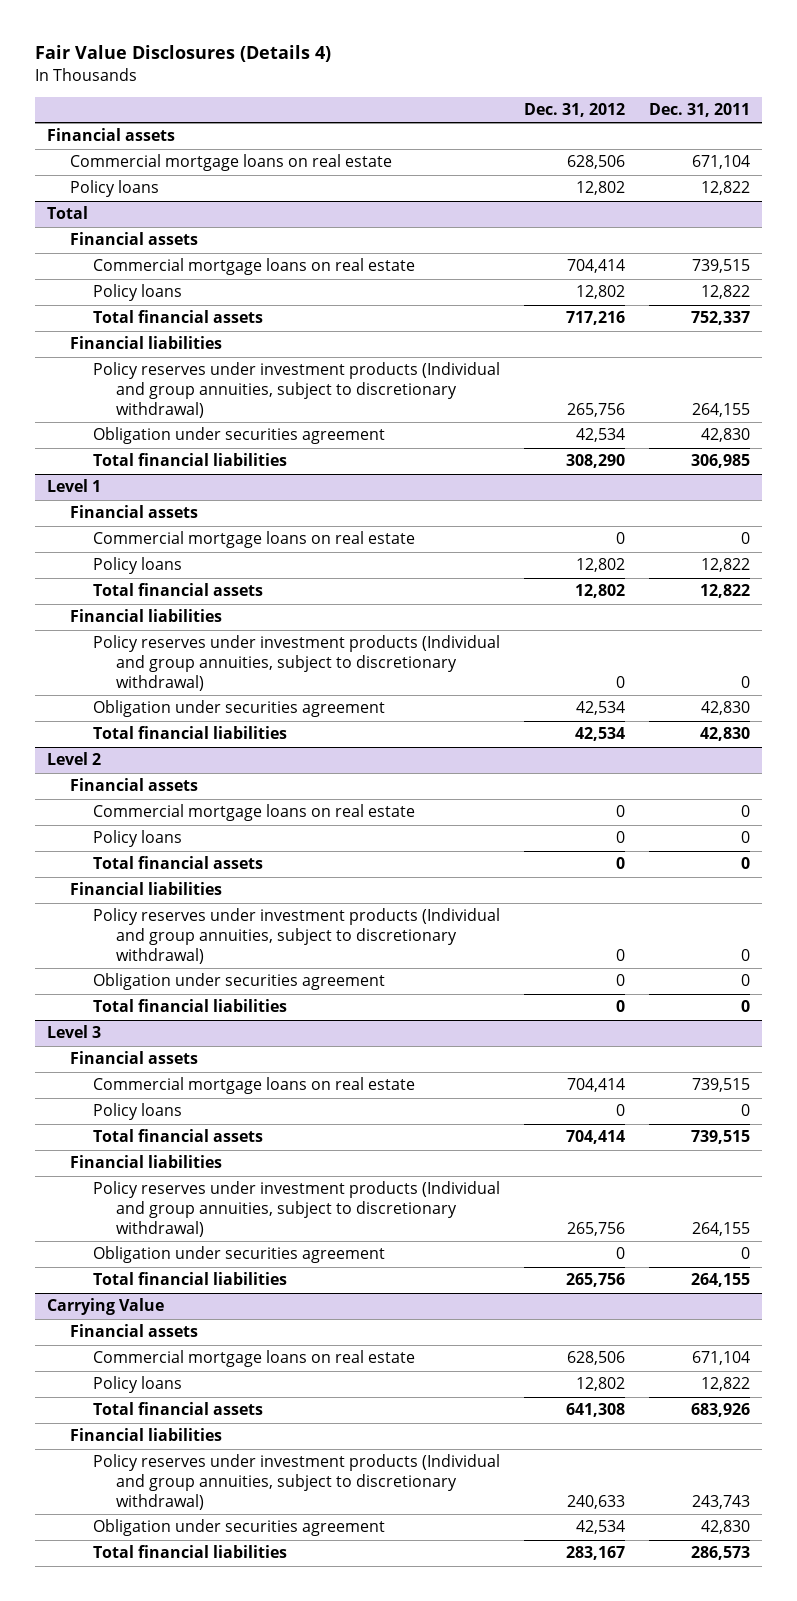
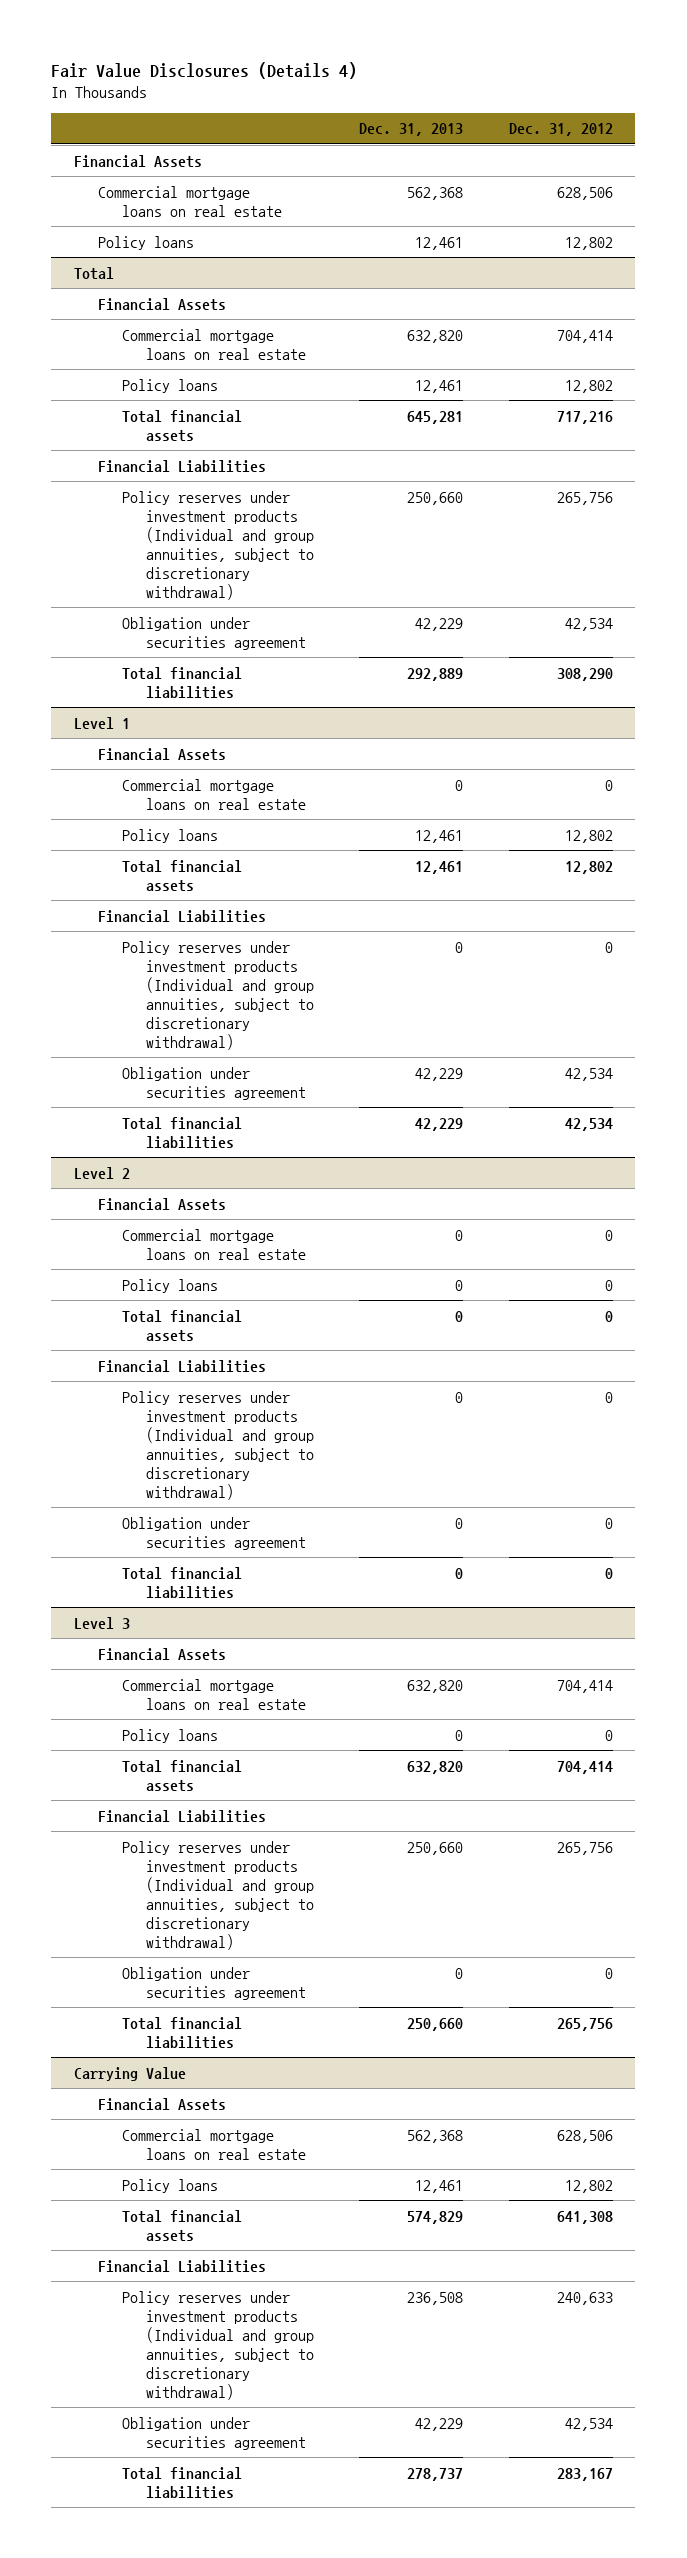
- | Dec. 31, 2012 | Dec. 31, 2011
+ | Dec. 31, 2013 | Dec. 31, 2012
- Financial assets
+ Financial Assets
@ Total
- Financial assets
+ Financial Assets
- Financial liabilities
+ Financial Liabilities
@ Level 1
- Financial assets
+ Financial Assets
- Financial liabilities
+ Financial Liabilities
@ Level 2
- Financial assets
+ Financial Assets
- Financial liabilities
+ Financial Liabilities
@ Level 3
- Financial assets
+ Financial Assets
- Financial liabilities
+ Financial Liabilities
@ Carrying Value
- Financial assets
+ Financial Assets
- Financial liabilities
+ Financial Liabilities

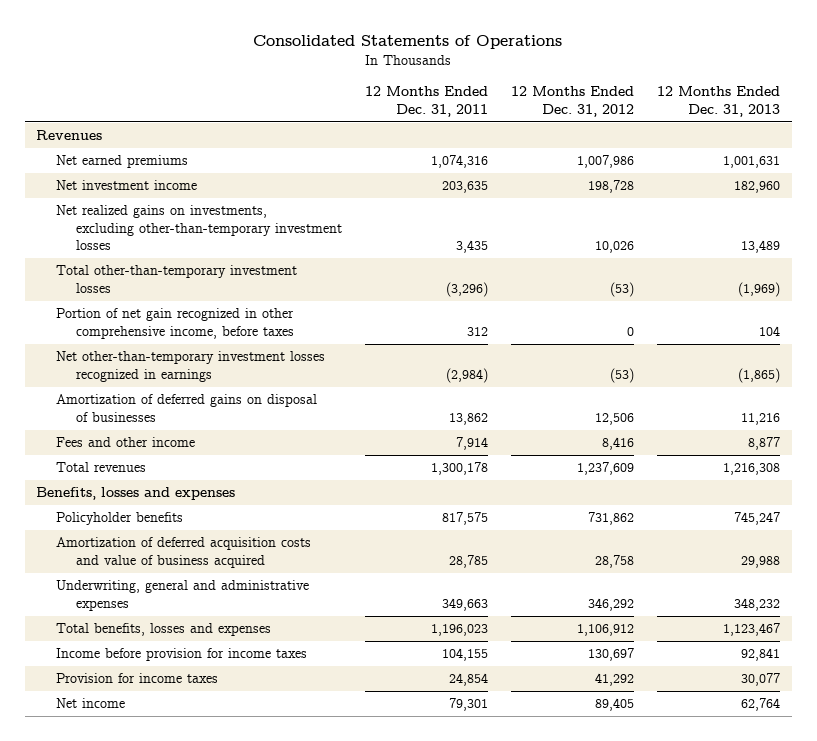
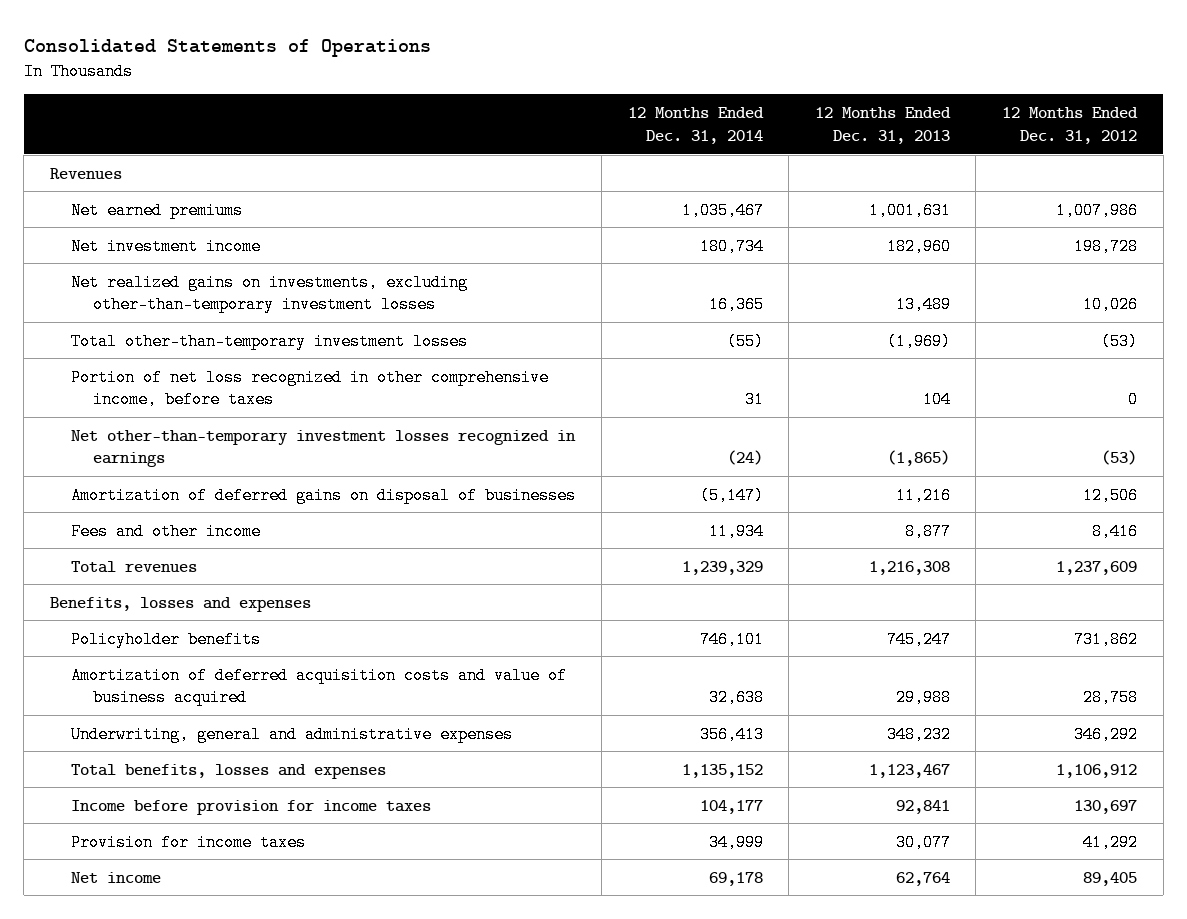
- | 12 Months Ended Dec. 31, 2011 | 12 Months Ended Dec. 31, 2012 | 12 Months Ended Dec. 31, 2013
+ | 12 Months Ended Dec. 31, 2014 | 12 Months Ended Dec. 31, 2013 | 12 Months Ended Dec. 31, 2012
- Portion of net gain recognized in other comprehensive income, before taxes | 312 | 0 | 104
+ Portion of net loss recognized in other comprehensive income, before taxes | 31 | 104 | 0

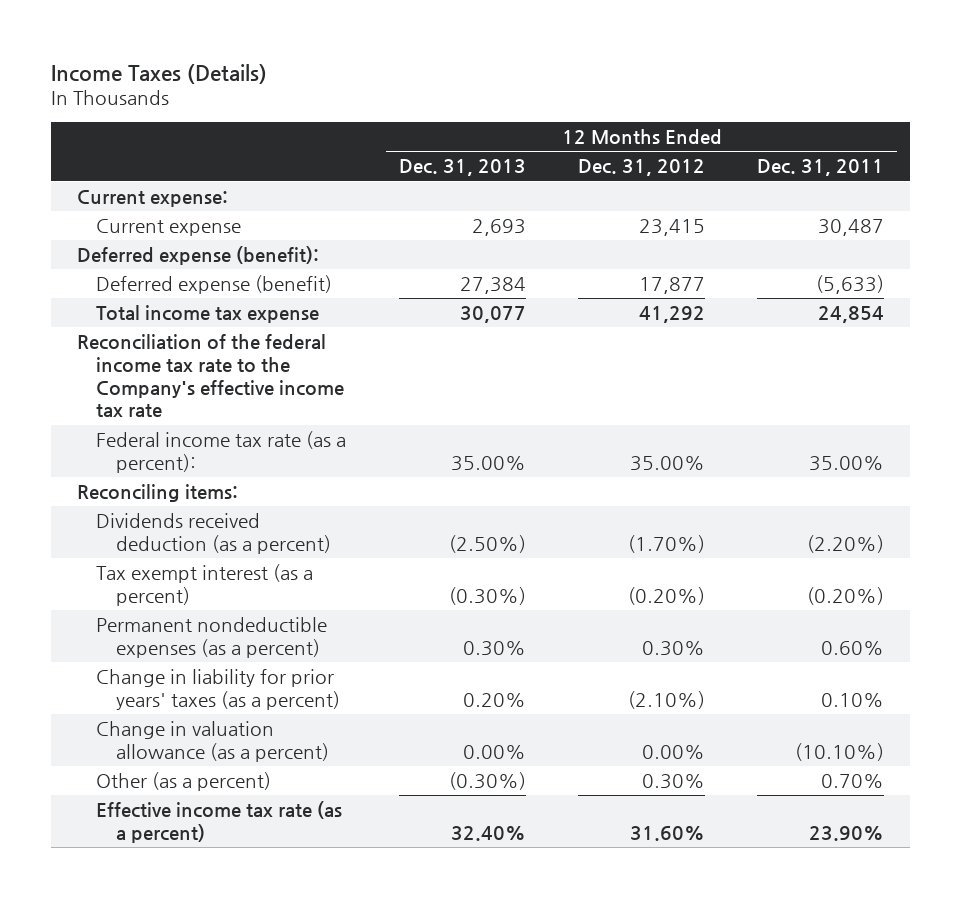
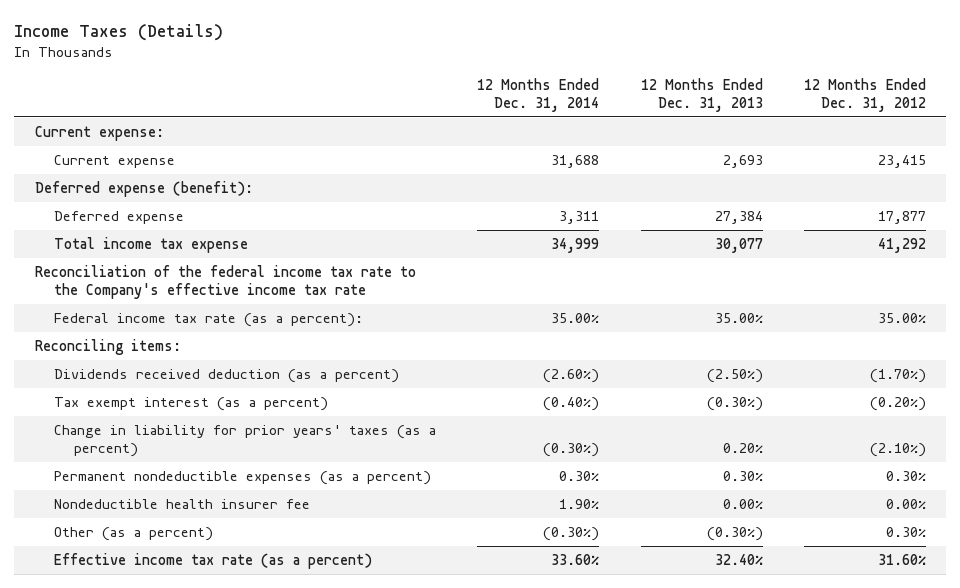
- | 12 Months Ended Dec. 31, 2013 | 12 Months Ended Dec. 31, 2012 | 12 Months Ended Dec. 31, 2011
+ | 12 Months Ended Dec. 31, 2014 | 12 Months Ended Dec. 31, 2013 | 12 Months Ended Dec. 31, 2012
- Deferred expense (benefit) | 27,384 | 17,877 | (5,633)
+ Deferred expense | 3,311 | 27,384 | 17,877
- Change in valuation allowance (as a percent) | 0.00% | 0.00% | (10.10%)
moved down: Permanent nondeductible expenses (as a percent) | 0.30% | 0.30% | 0.30%
+ Nondeductible health insurer fee | 1.90% | 0.00% | 0.00%

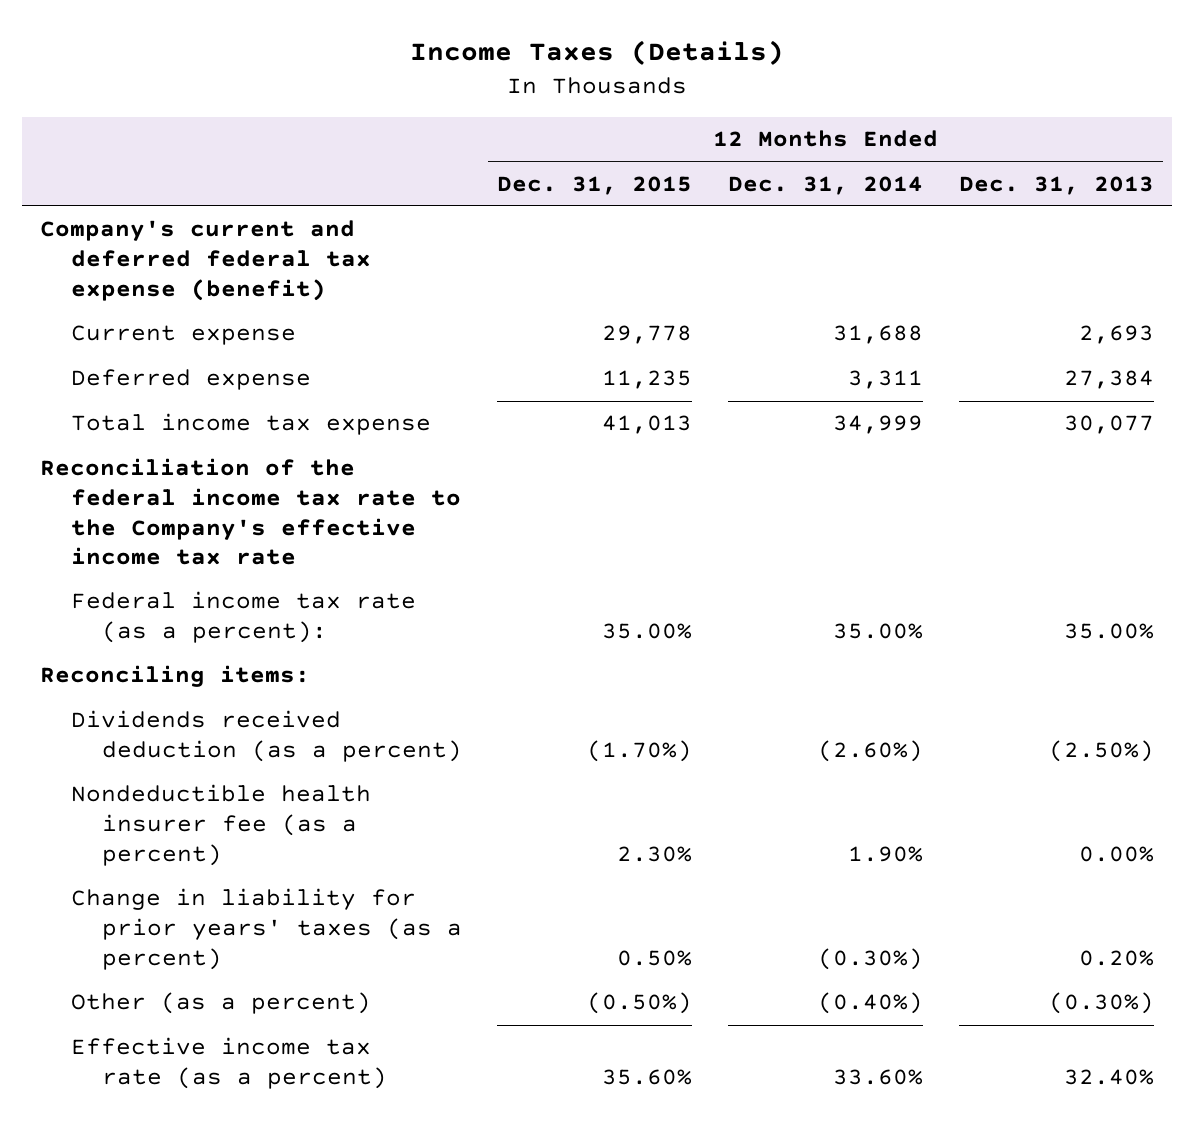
- | 12 Months Ended Dec. 31, 2014 | 12 Months Ended Dec. 31, 2013 | 12 Months Ended Dec. 31, 2012
+ | 12 Months Ended Dec. 31, 2015 | 12 Months Ended Dec. 31, 2014 | 12 Months Ended Dec. 31, 2013
- Current expense:
+ Company's current and deferred federal tax expense (benefit)
- Deferred expense (benefit):
- Tax exempt interest (as a percent) | (0.40%) | (0.30%) | (0.20%)
+ Nondeductible health insurer fee (as a percent) | 2.30% | 1.90% | 0.00%
- Permanent nondeductible expenses (as a percent) | 0.30% | 0.30% | 0.30%
- Nondeductible health insurer fee | 1.90% | 0.00% | 0.00%
- Other (as a percent) | (0.30%) | (0.30%) | 0.30%
+ Other (as a percent) | (0.50%) | (0.40%) | (0.30%)

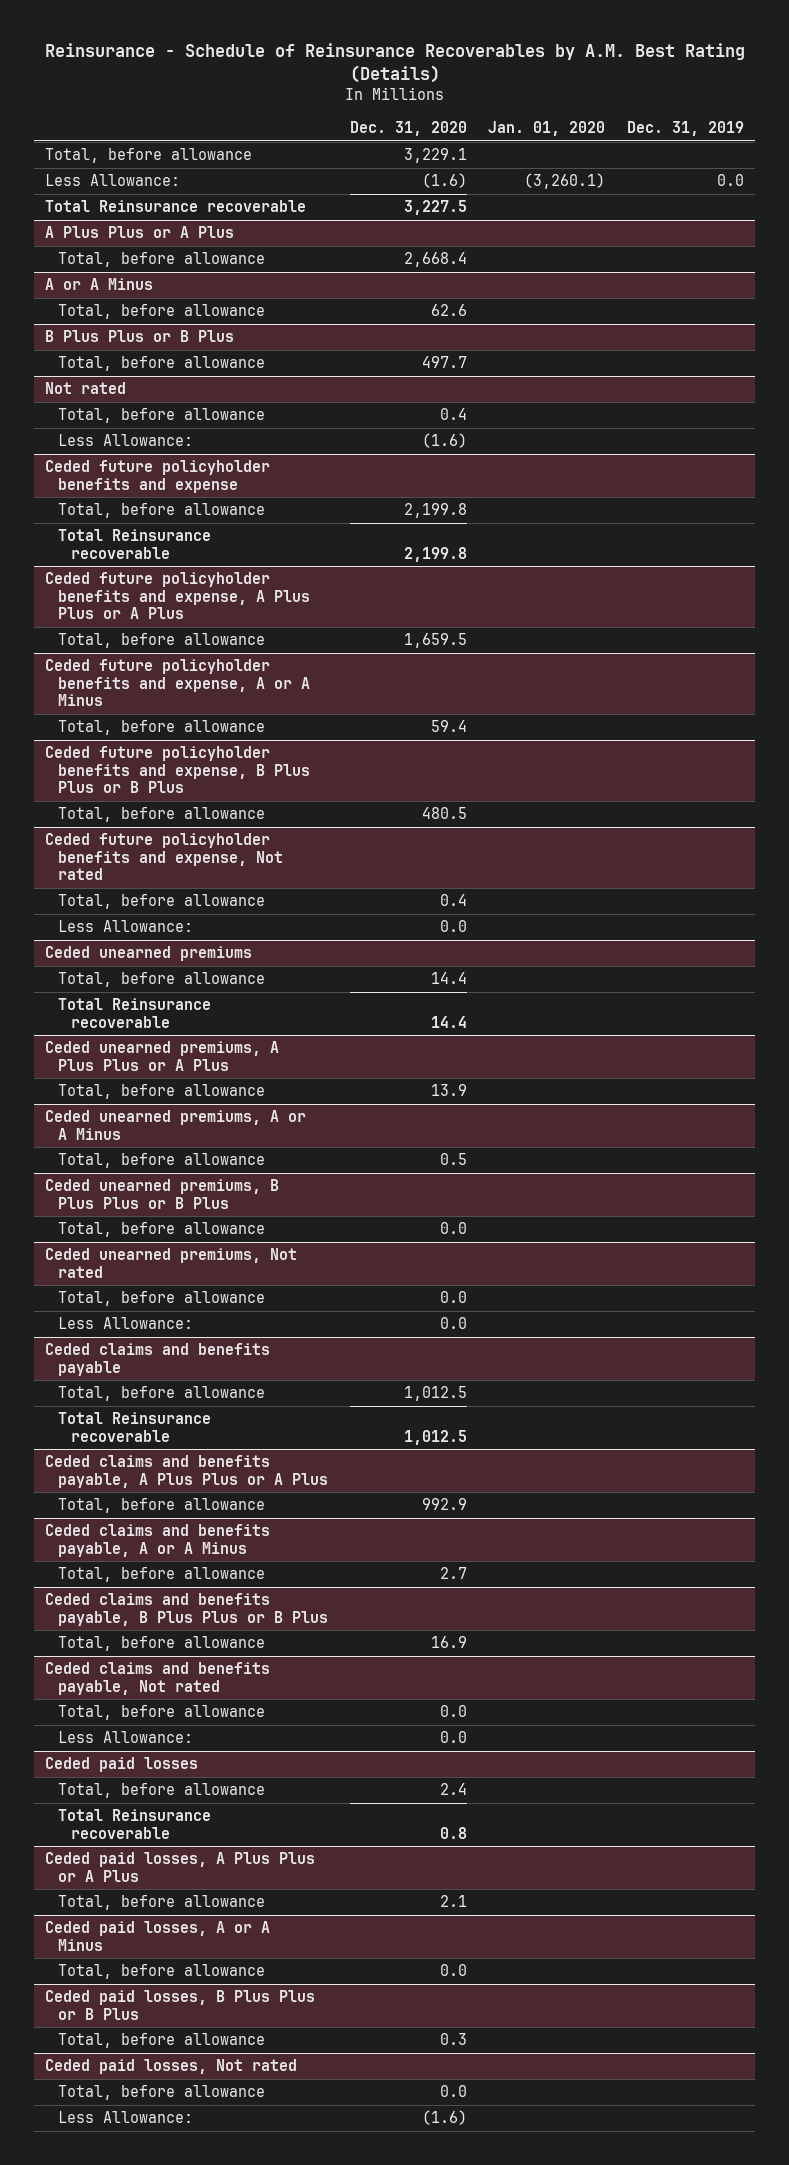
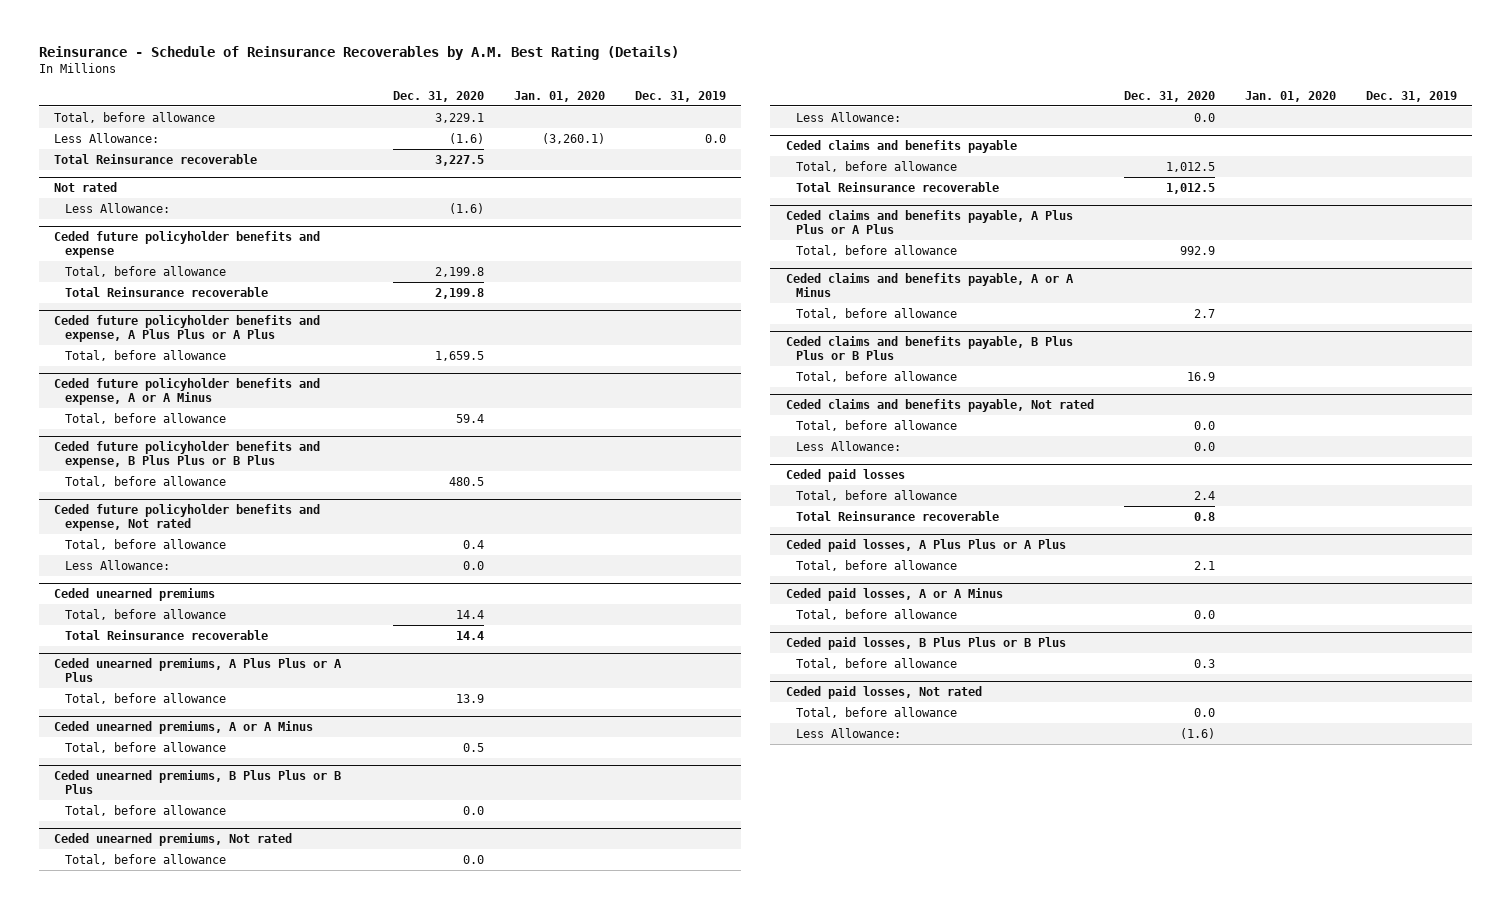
- A Plus Plus or A Plus
- Total, before allowance | 2,668.4 | |
- A or A Minus
- Total, before allowance | 62.6 | |
- B Plus Plus or B Plus
- Total, before allowance | 497.7 | |
@ Not rated
- Total, before allowance | 0.4 | |

